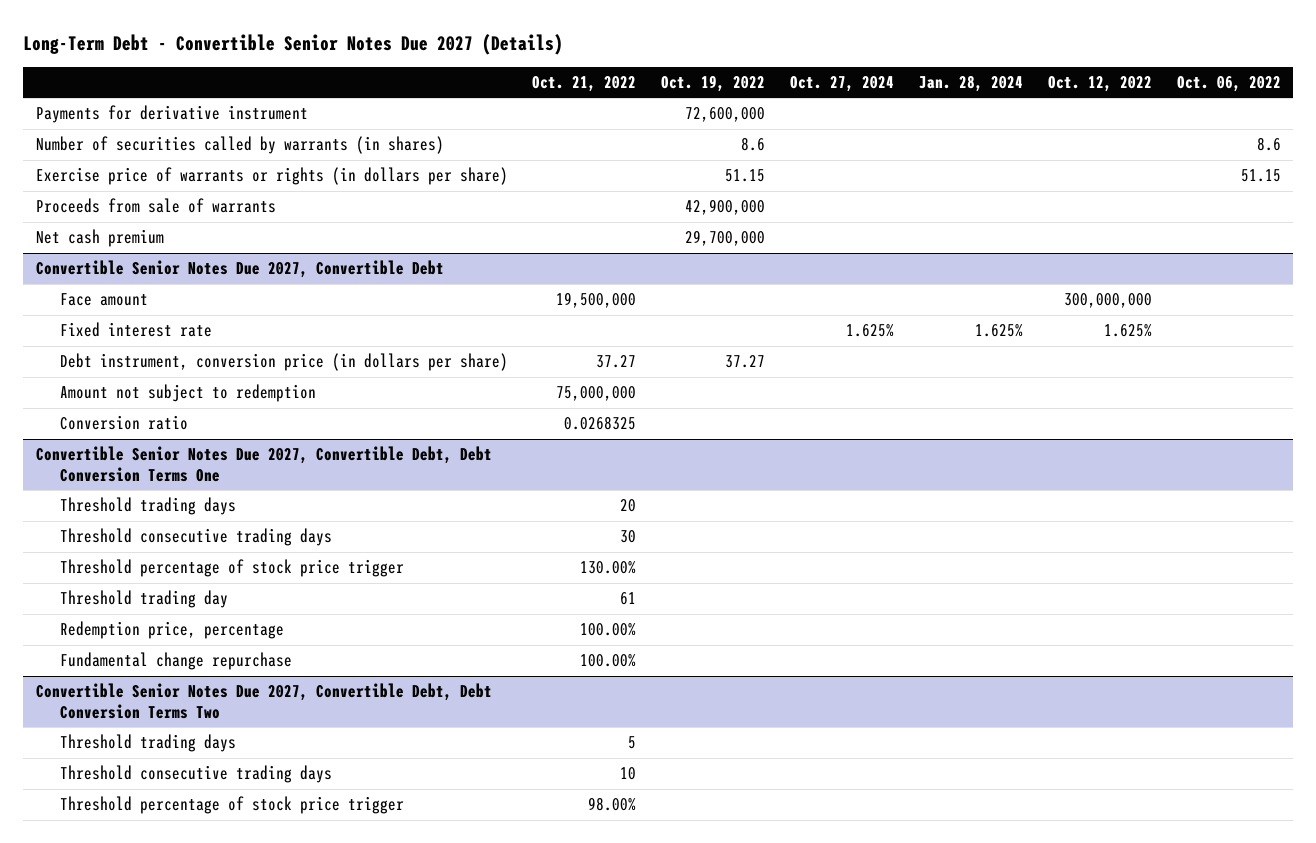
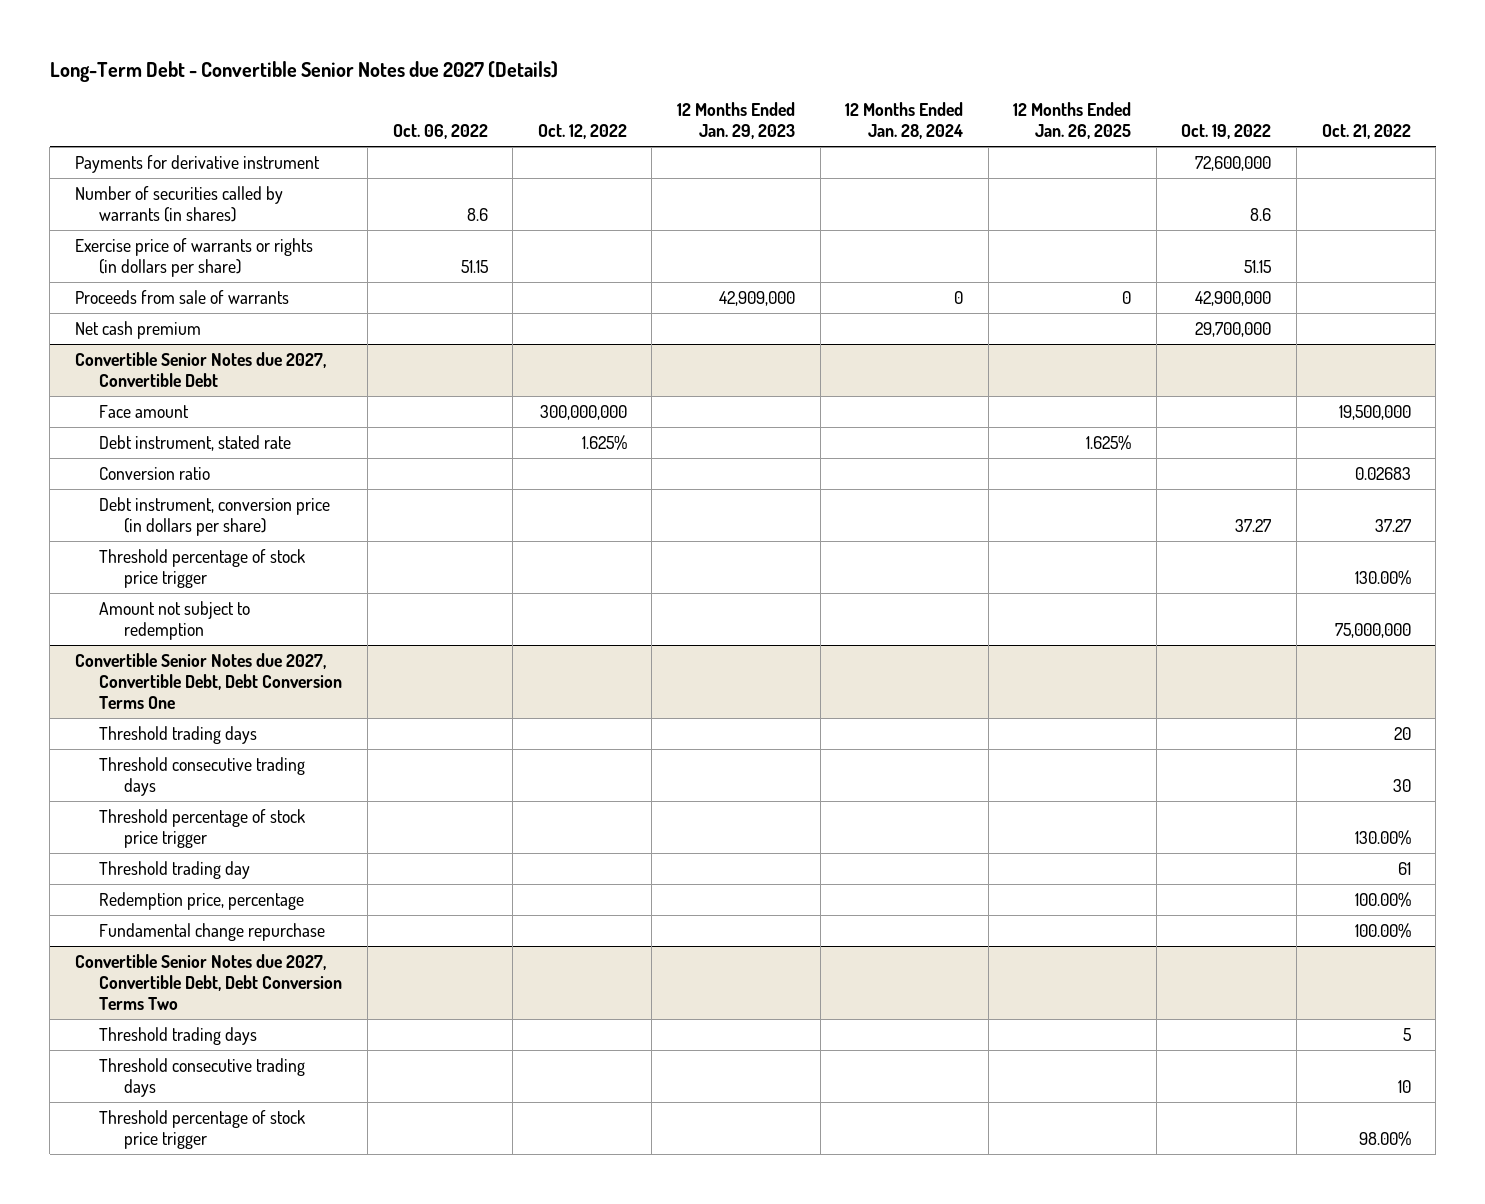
- Long-Term Debt - Convertible Senior Notes Due 2027 (Details)
+ Long-Term Debt - Convertible Senior Notes due 2027 (Details)
- | Oct. 21, 2022 | Oct. 19, 2022 | Oct. 27, 2024 | Jan. 28, 2024 | Oct. 12, 2022 | Oct. 06, 2022
+ | Oct. 06, 2022 | Oct. 12, 2022 | 12 Months Ended Jan. 29, 2023 | 12 Months Ended Jan. 28, 2024 | 12 Months Ended Jan. 26, 2025 | Oct. 19, 2022 | Oct. 21, 2022
- Convertible Senior Notes Due 2027, Convertible Debt
+ Convertible Senior Notes due 2027, Convertible Debt
- Fixed interest rate | | | 1.625% | 1.625% | 1.625% |
+ Debt instrument, stated rate | | 1.625% | | | 1.625% | |
+ Conversion ratio | | | | | | | 0.02683
+ Threshold percentage of stock price trigger | | | | | | | 130.00%
- Conversion ratio | 0.0268325 | | | | |
- Convertible Senior Notes Due 2027, Convertible Debt, Debt Conversion Terms One
+ Convertible Senior Notes due 2027, Convertible Debt, Debt Conversion Terms One
- Convertible Senior Notes Due 2027, Convertible Debt, Debt Conversion Terms Two
+ Convertible Senior Notes due 2027, Convertible Debt, Debt Conversion Terms Two

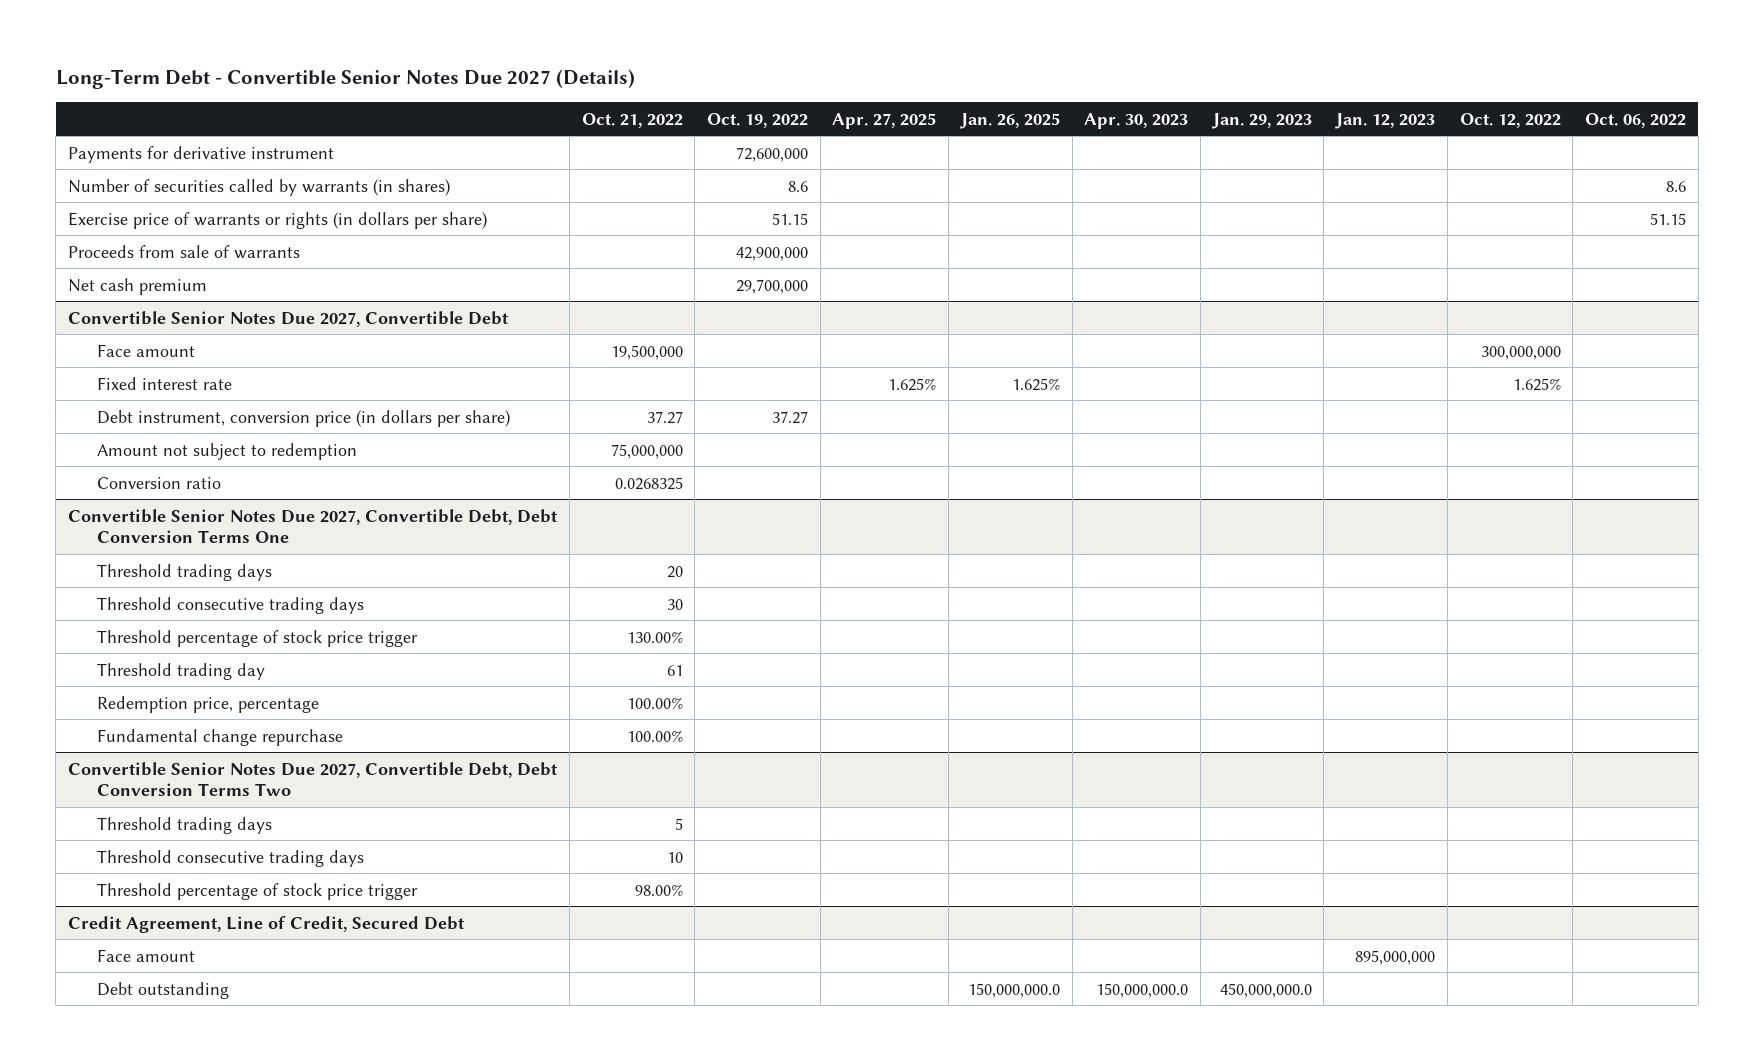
- Long-Term Debt - Convertible Senior Notes due 2027 (Details)
+ Long-Term Debt - Convertible Senior Notes Due 2027 (Details)
- | Oct. 06, 2022 | Oct. 12, 2022 | 12 Months Ended Jan. 29, 2023 | 12 Months Ended Jan. 28, 2024 | 12 Months Ended Jan. 26, 2025 | Oct. 19, 2022 | Oct. 21, 2022
+ | Oct. 21, 2022 | Oct. 19, 2022 | Apr. 27, 2025 | Jan. 26, 2025 | Apr. 30, 2023 | Jan. 29, 2023 | Jan. 12, 2023 | Oct. 12, 2022 | Oct. 06, 2022
- Convertible Senior Notes due 2027, Convertible Debt
+ Convertible Senior Notes Due 2027, Convertible Debt
- Debt instrument, stated rate | | 1.625% | | | 1.625% | |
- Conversion ratio | | | | | | | 0.02683
+ Fixed interest rate | | | 1.625% | 1.625% | | | | 1.625% |
- Threshold percentage of stock price trigger | | | | | | | 130.00%
- Convertible Senior Notes due 2027, Convertible Debt, Debt Conversion Terms One
+ Conversion ratio | 0.0268325 | | | | | | | |
+ Convertible Senior Notes Due 2027, Convertible Debt, Debt Conversion Terms One
- Convertible Senior Notes due 2027, Convertible Debt, Debt Conversion Terms Two
+ Convertible Senior Notes Due 2027, Convertible Debt, Debt Conversion Terms Two
+ Credit Agreement, Line of Credit, Secured Debt
+ Face amount | | | | | | | 895,000,000 | |
+ Debt outstanding | | | | 150,000,000.0 | 150,000,000.0 | 450,000,000.0 | | |

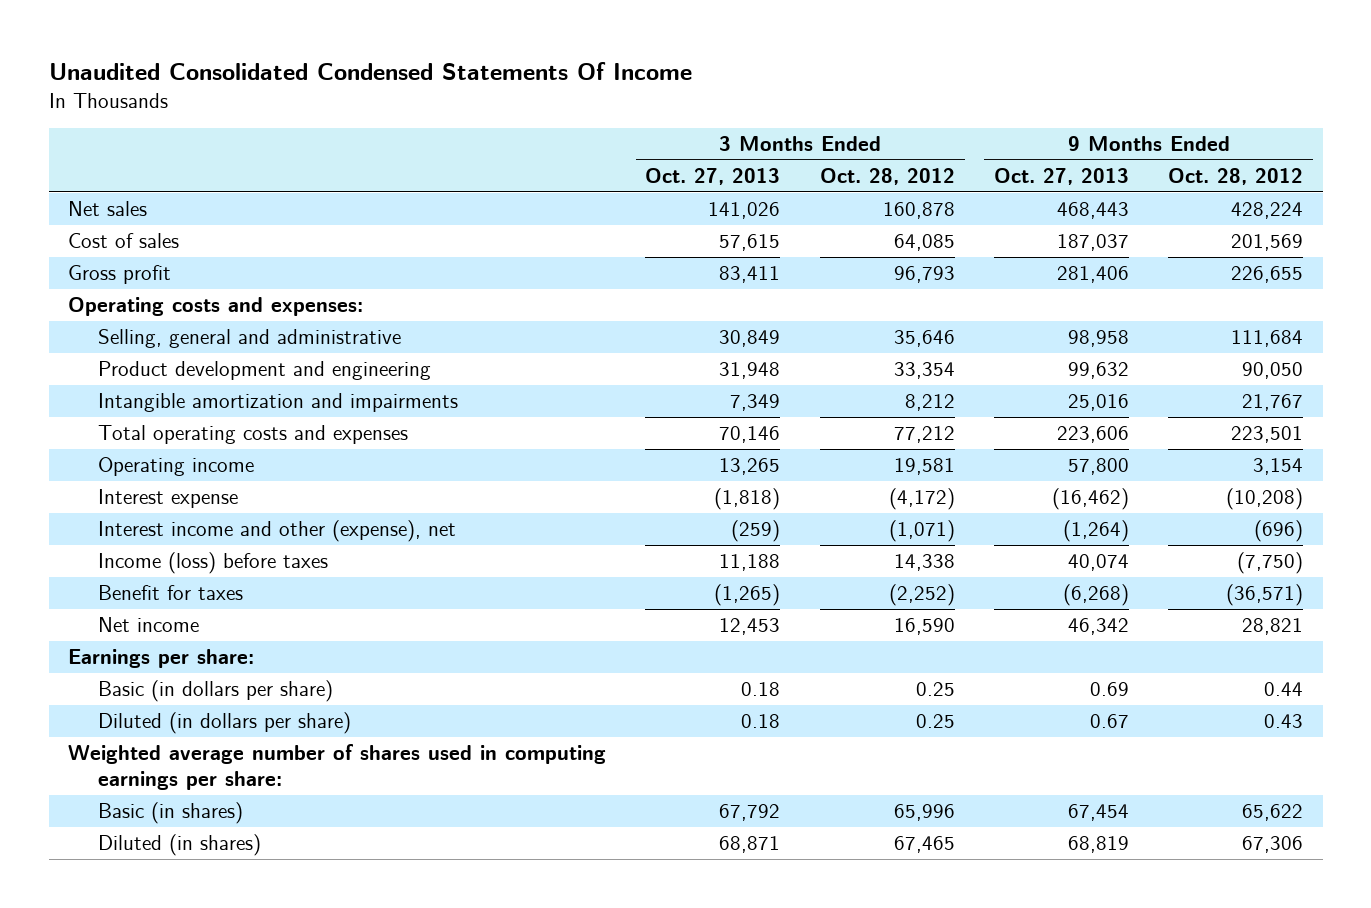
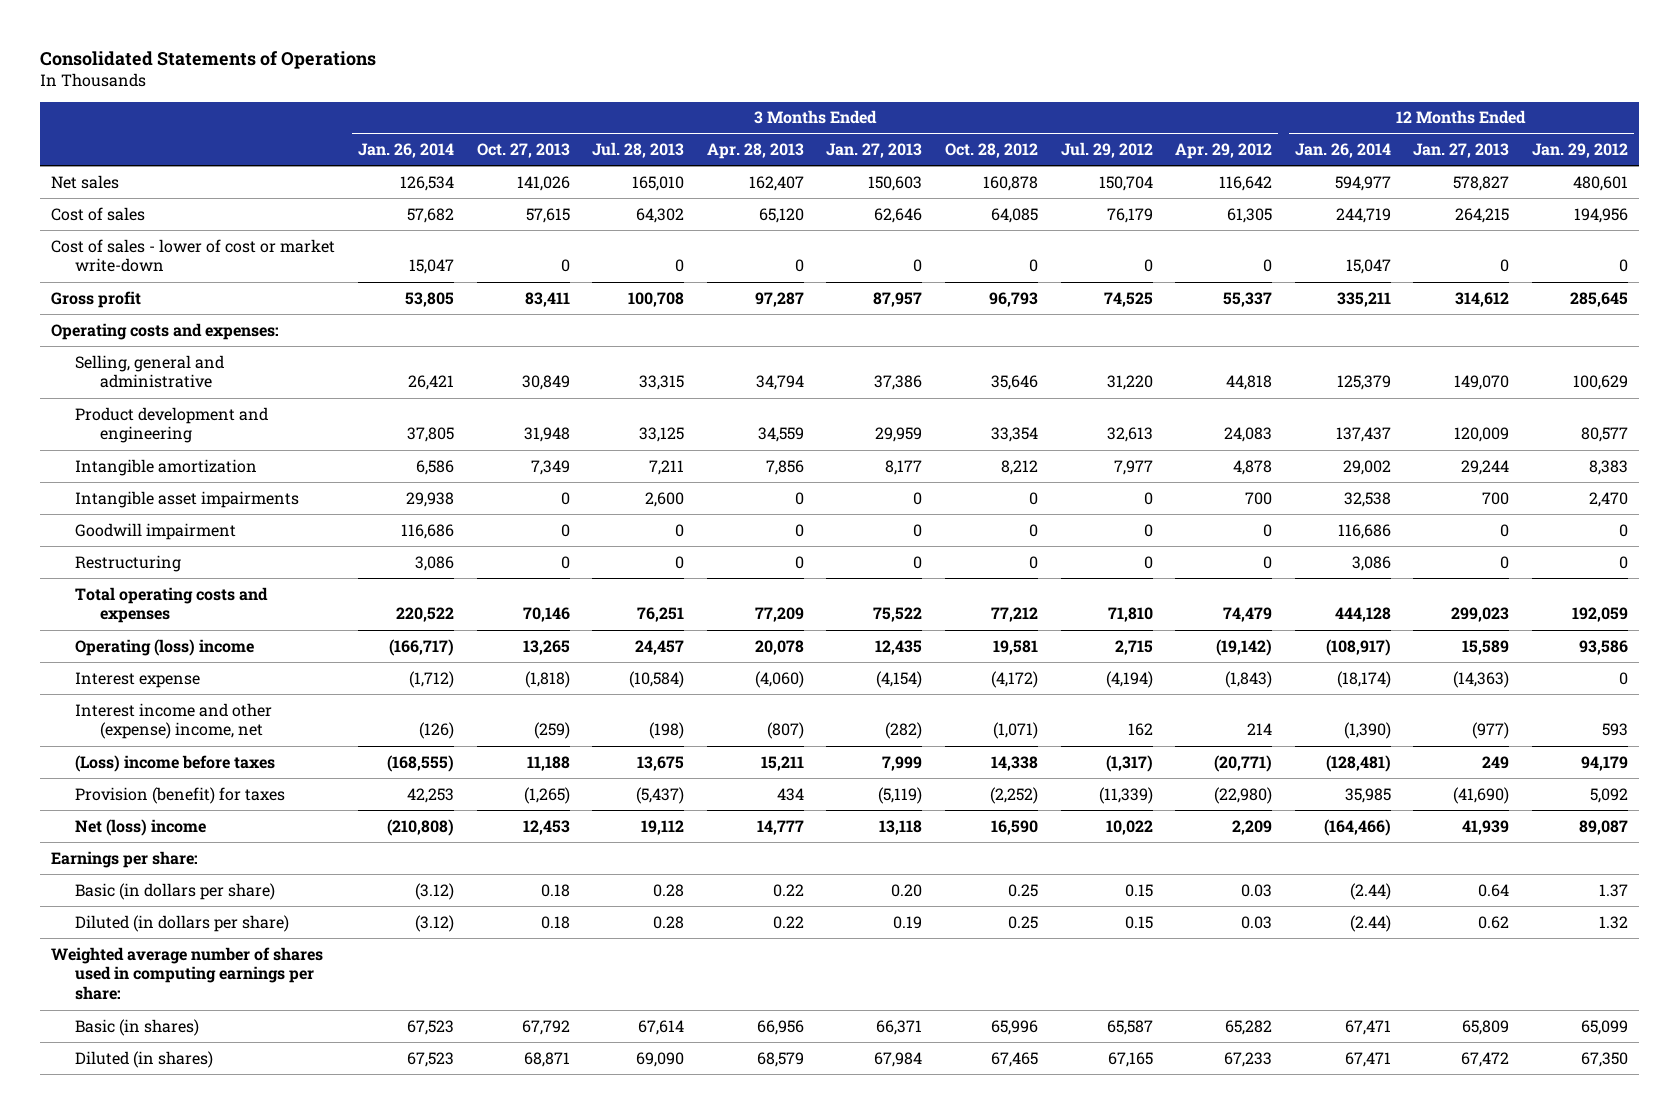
- Unaudited Consolidated Condensed Statements Of Income
+ Consolidated Statements of Operations
- | 3 Months Ended Oct. 27, 2013 | 3 Months Ended Oct. 28, 2012 | 9 Months Ended Oct. 27, 2013 | 9 Months Ended Oct. 28, 2012
+ | 3 Months Ended Jan. 26, 2014 | 3 Months Ended Oct. 27, 2013 | 3 Months Ended Jul. 28, 2013 | 3 Months Ended Apr. 28, 2013 | 3 Months Ended Jan. 27, 2013 | 3 Months Ended Oct. 28, 2012 | 3 Months Ended Jul. 29, 2012 | 3 Months Ended Apr. 29, 2012 | 12 Months Ended Jan. 26, 2014 | 12 Months Ended Jan. 27, 2013 | 12 Months Ended Jan. 29, 2012
+ Cost of sales - lower of cost or market write-down | 15,047 | 0 | 0 | 0 | 0 | 0 | 0 | 0 | 15,047 | 0 | 0
- Intangible amortization and impairments | 7,349 | 8,212 | 25,016 | 21,767
+ Intangible amortization | 6,586 | 7,349 | 7,211 | 7,856 | 8,177 | 8,212 | 7,977 | 4,878 | 29,002 | 29,244 | 8,383
+ Intangible asset impairments | 29,938 | 0 | 2,600 | 0 | 0 | 0 | 0 | 700 | 32,538 | 700 | 2,470
+ Goodwill impairment | 116,686 | 0 | 0 | 0 | 0 | 0 | 0 | 0 | 116,686 | 0 | 0
+ Restructuring | 3,086 | 0 | 0 | 0 | 0 | 0 | 0 | 0 | 3,086 | 0 | 0
- Operating income | 13,265 | 19,581 | 57,800 | 3,154
+ Operating (loss) income | (166,717) | 13,265 | 24,457 | 20,078 | 12,435 | 19,581 | 2,715 | (19,142) | (108,917) | 15,589 | 93,586
- Interest income and other (expense), net | (259) | (1,071) | (1,264) | (696)
- Income (loss) before taxes | 11,188 | 14,338 | 40,074 | (7,750)
- Benefit for taxes | (1,265) | (2,252) | (6,268) | (36,571)
- Net income | 12,453 | 16,590 | 46,342 | 28,821
+ Interest income and other (expense) income, net | (126) | (259) | (198) | (807) | (282) | (1,071) | 162 | 214 | (1,390) | (977) | 593
+ (Loss) income before taxes | (168,555) | 11,188 | 13,675 | 15,211 | 7,999 | 14,338 | (1,317) | (20,771) | (128,481) | 249 | 94,179
+ Provision (benefit) for taxes | 42,253 | (1,265) | (5,437) | 434 | (5,119) | (2,252) | (11,339) | (22,980) | 35,985 | (41,690) | 5,092
+ Net (loss) income | (210,808) | 12,453 | 19,112 | 14,777 | 13,118 | 16,590 | 10,022 | 2,209 | (164,466) | 41,939 | 89,087

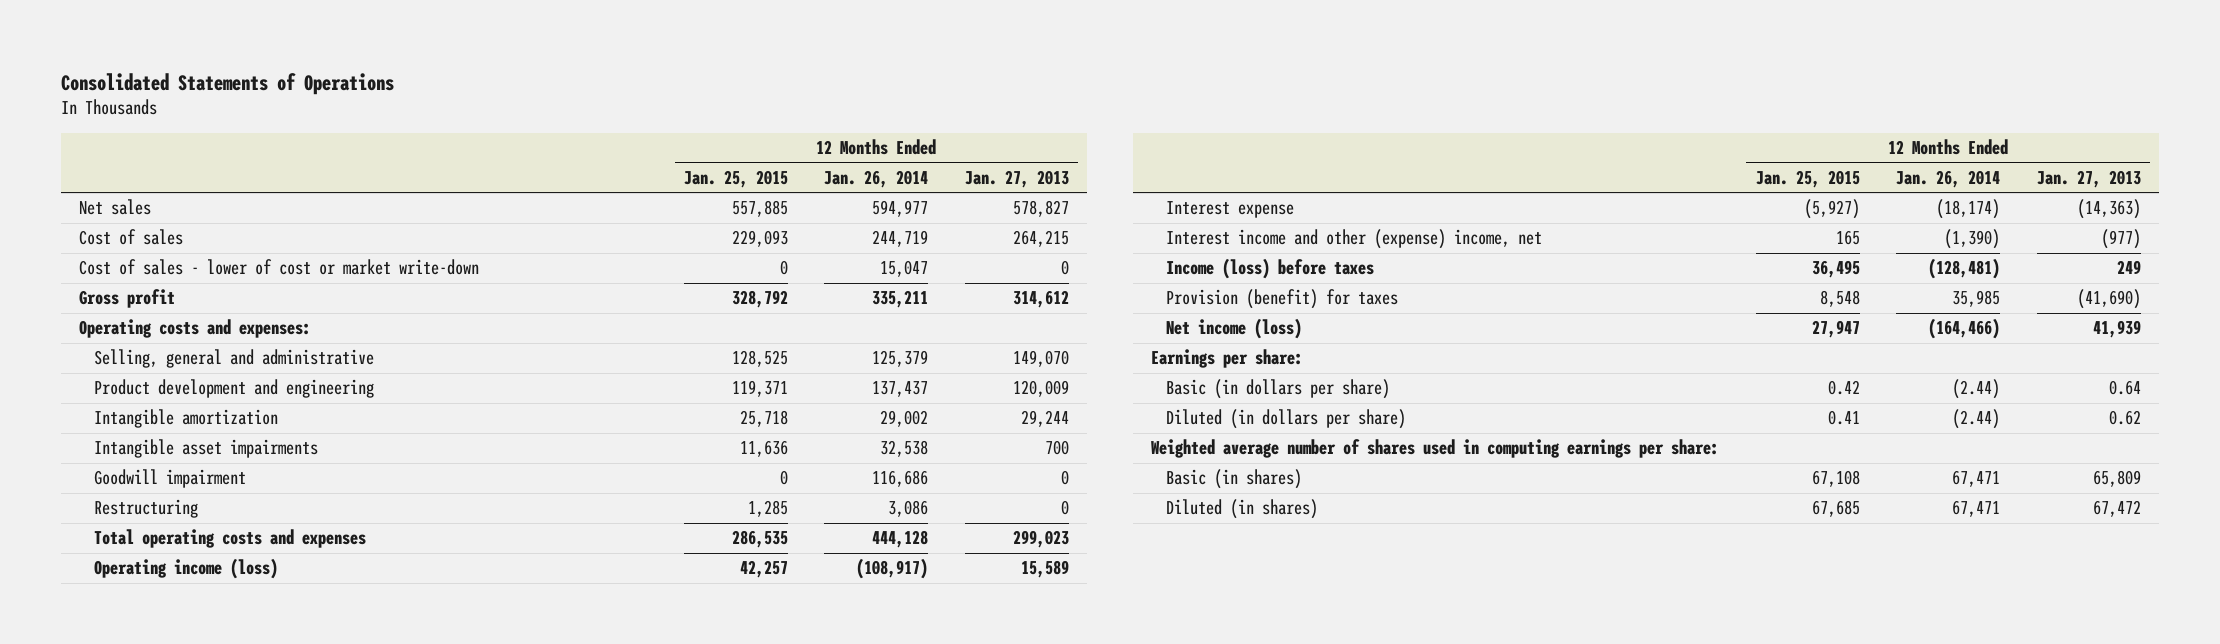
- | 3 Months Ended Jan. 26, 2014 | 3 Months Ended Oct. 27, 2013 | 3 Months Ended Jul. 28, 2013 | 3 Months Ended Apr. 28, 2013 | 3 Months Ended Jan. 27, 2013 | 3 Months Ended Oct. 28, 2012 | 3 Months Ended Jul. 29, 2012 | 3 Months Ended Apr. 29, 2012 | 12 Months Ended Jan. 26, 2014 | 12 Months Ended Jan. 27, 2013 | 12 Months Ended Jan. 29, 2012
+ | 12 Months Ended Jan. 25, 2015 | 12 Months Ended Jan. 26, 2014 | 12 Months Ended Jan. 27, 2013
- Operating (loss) income | (166,717) | 13,265 | 24,457 | 20,078 | 12,435 | 19,581 | 2,715 | (19,142) | (108,917) | 15,589 | 93,586
+ Operating income (loss) | 42,257 | (108,917) | 15,589
- (Loss) income before taxes | (168,555) | 11,188 | 13,675 | 15,211 | 7,999 | 14,338 | (1,317) | (20,771) | (128,481) | 249 | 94,179
+ Income (loss) before taxes | 36,495 | (128,481) | 249
- Net (loss) income | (210,808) | 12,453 | 19,112 | 14,777 | 13,118 | 16,590 | 10,022 | 2,209 | (164,466) | 41,939 | 89,087
+ Net income (loss) | 27,947 | (164,466) | 41,939

